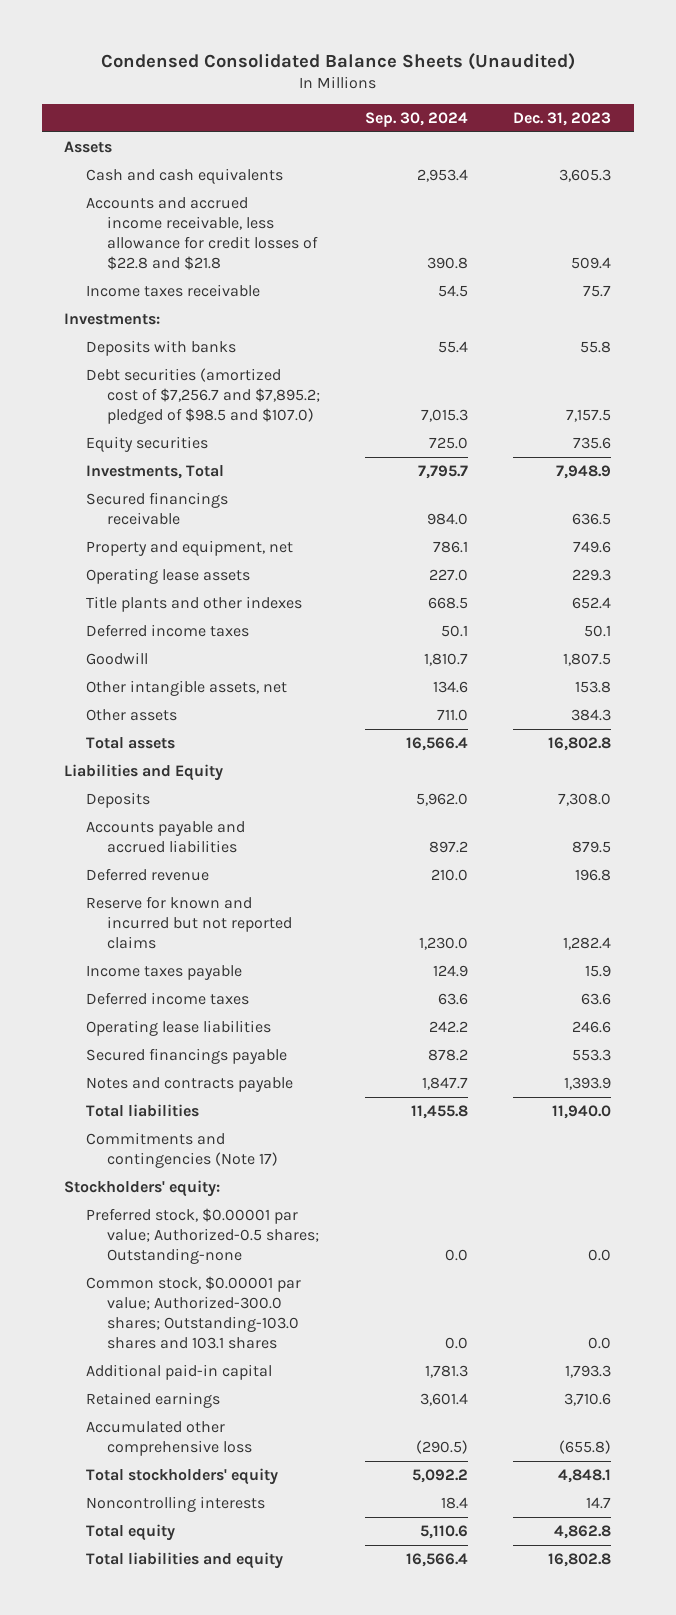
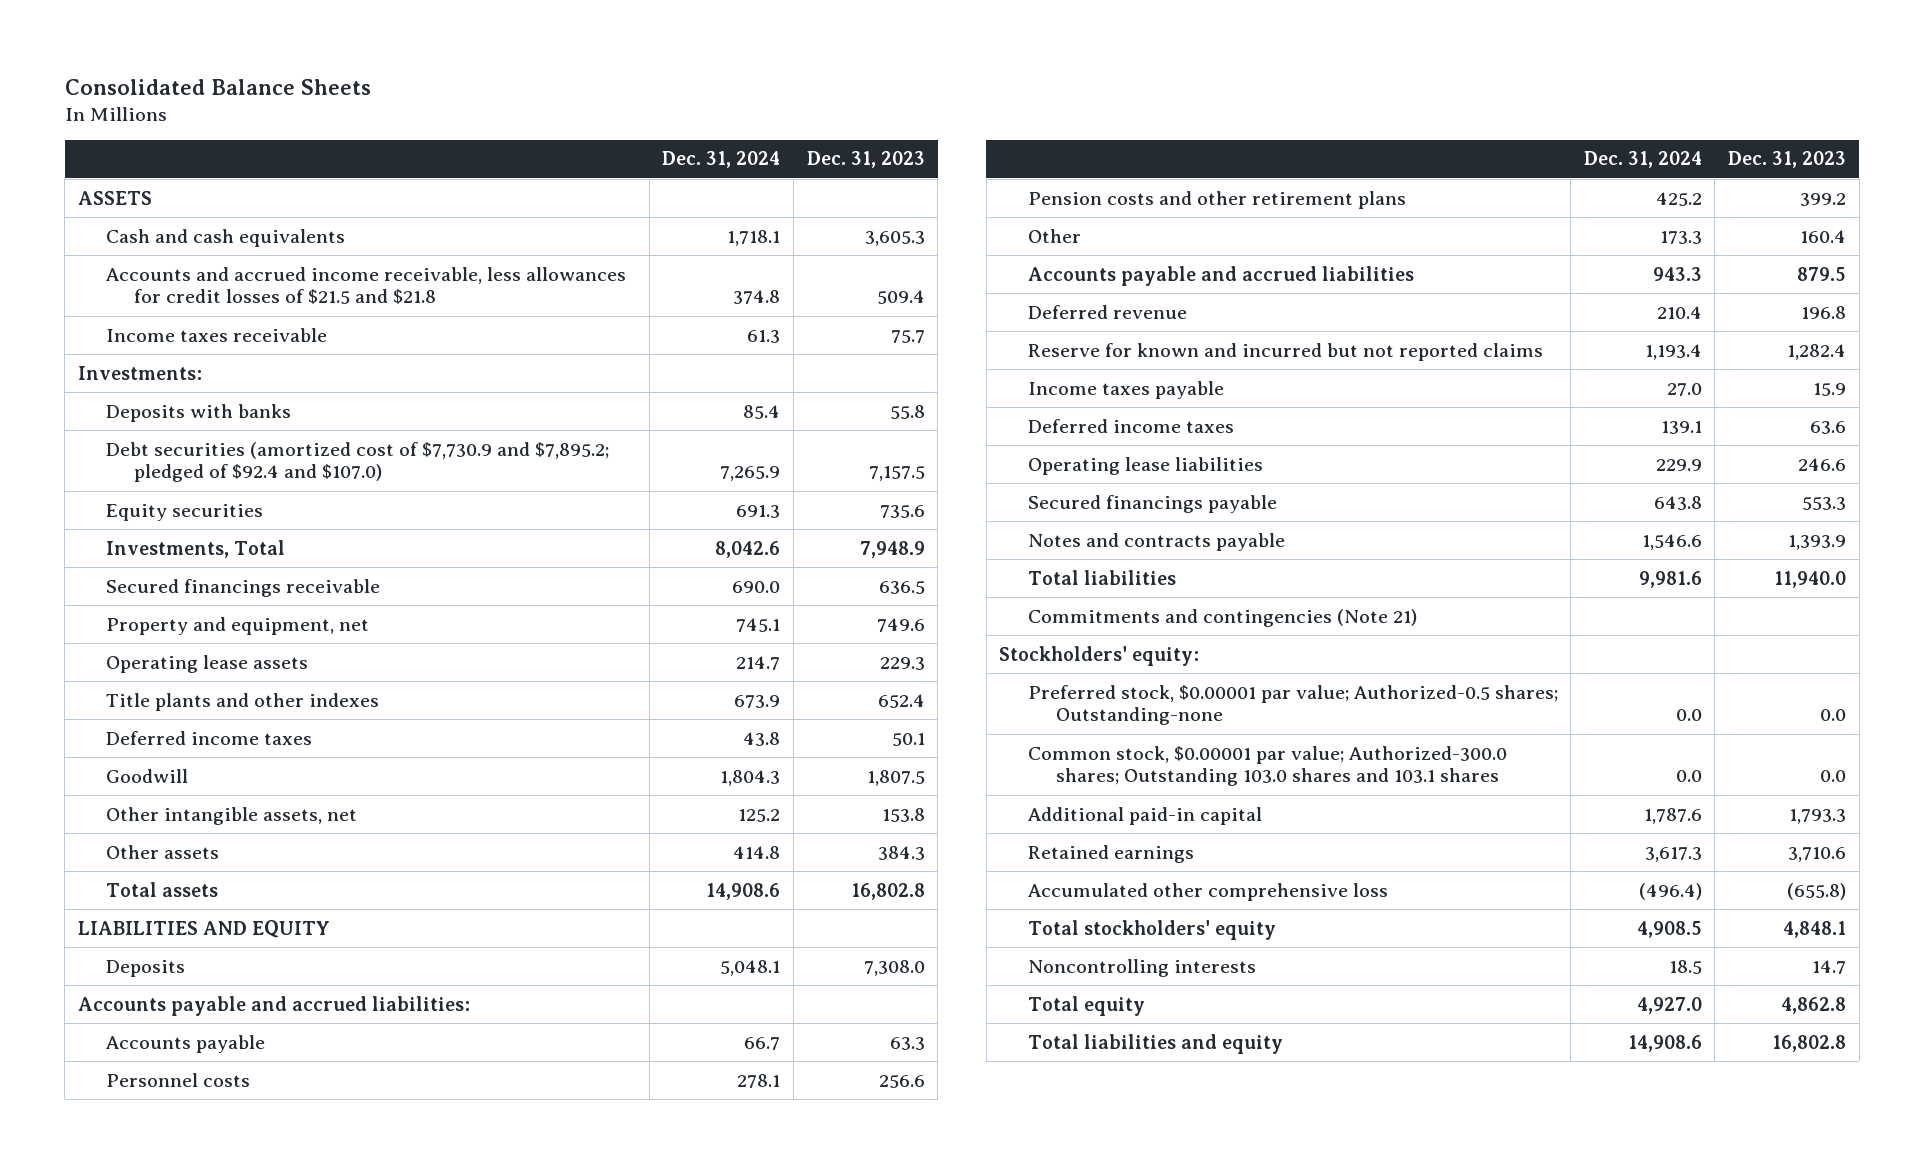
- Condensed Consolidated Balance Sheets (Unaudited)
+ Consolidated Balance Sheets
- | Sep. 30, 2024 | Dec. 31, 2023
+ | Dec. 31, 2024 | Dec. 31, 2023
- Assets
+ ASSETS
- Accounts and accrued income receivable, less allowance for credit losses of $22.8 and $21.8 | 390.8 | 509.4
+ Accounts and accrued income receivable, less allowances for credit losses of $21.5 and $21.8 | 374.8 | 509.4
- Debt securities (amortized cost of $7,256.7 and $7,895.2; pledged of $98.5 and $107.0) | 7,015.3 | 7,157.5
+ Debt securities (amortized cost of $7,730.9 and $7,895.2; pledged of $92.4 and $107.0) | 7,265.9 | 7,157.5
- Liabilities and Equity
+ LIABILITIES AND EQUITY
+ Accounts payable and accrued liabilities:
+ Accounts payable | 66.7 | 63.3
+ Personnel costs | 278.1 | 256.6
+ Pension costs and other retirement plans | 425.2 | 399.2
+ Other | 173.3 | 160.4
- Commitments and contingencies (Note 17)
+ Commitments and contingencies (Note 21)
- Common stock, $0.00001 par value; Authorized-300.0 shares; Outstanding-103.0 shares and 103.1 shares | 0.0 | 0.0
+ Common stock, $0.00001 par value; Authorized-300.0 shares; Outstanding 103.0 shares and 103.1 shares | 0.0 | 0.0

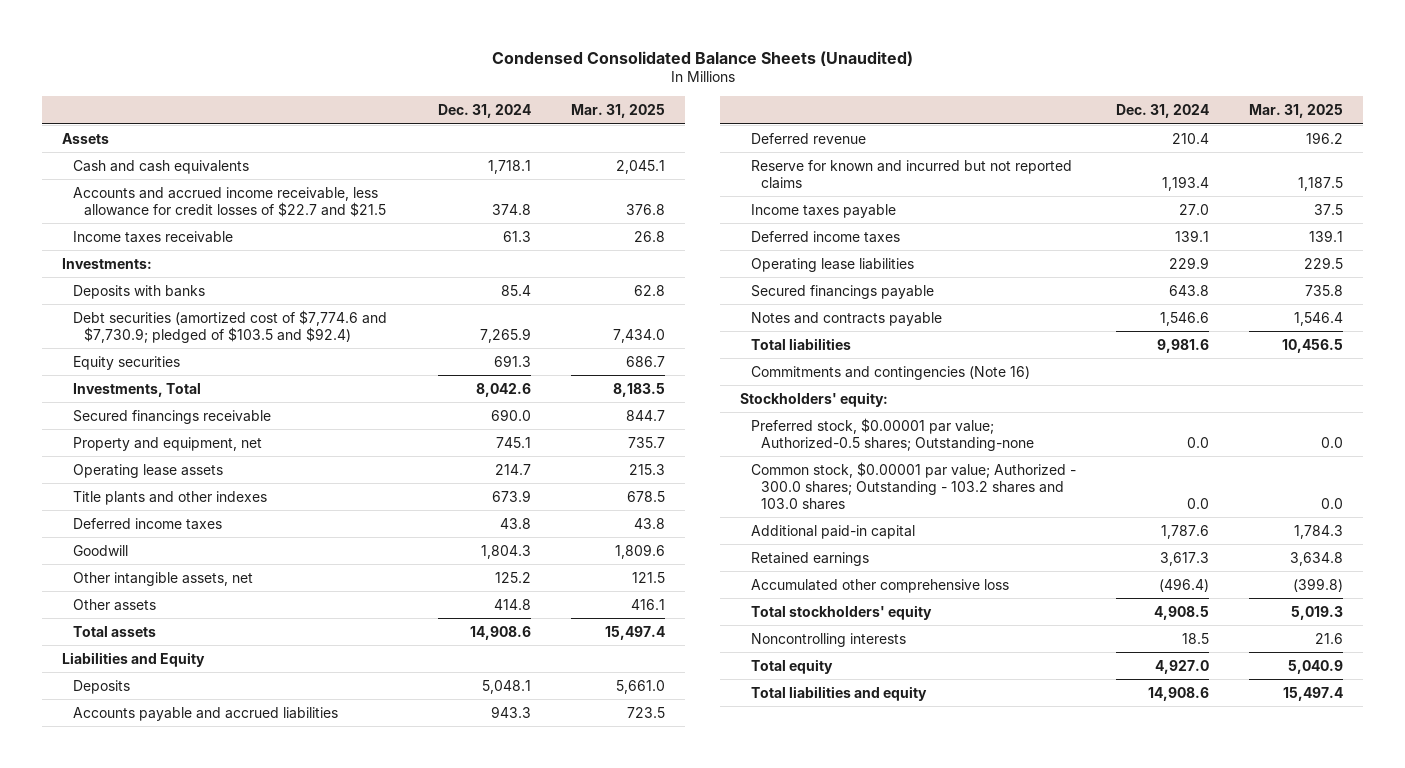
- Consolidated Balance Sheets
+ Condensed Consolidated Balance Sheets (Unaudited)
- | Dec. 31, 2024 | Dec. 31, 2023
+ | Dec. 31, 2024 | Mar. 31, 2025
- ASSETS
+ Assets
- Accounts and accrued income receivable, less allowances for credit losses of $21.5 and $21.8 | 374.8 | 509.4
+ Accounts and accrued income receivable, less allowance for credit losses of $22.7 and $21.5 | 374.8 | 376.8
- Debt securities (amortized cost of $7,730.9 and $7,895.2; pledged of $92.4 and $107.0) | 7,265.9 | 7,157.5
+ Debt securities (amortized cost of $7,774.6 and $7,730.9; pledged of $103.5 and $92.4) | 7,265.9 | 7,434.0
- LIABILITIES AND EQUITY
+ Liabilities and Equity
- Accounts payable and accrued liabilities:
- Accounts payable | 66.7 | 63.3
- Personnel costs | 278.1 | 256.6
- Pension costs and other retirement plans | 425.2 | 399.2
- Other | 173.3 | 160.4
- Commitments and contingencies (Note 21)
+ Commitments and contingencies (Note 16)
- Common stock, $0.00001 par value; Authorized-300.0 shares; Outstanding 103.0 shares and 103.1 shares | 0.0 | 0.0
+ Common stock, $0.00001 par value; Authorized - 300.0 shares; Outstanding - 103.2 shares and 103.0 shares | 0.0 | 0.0

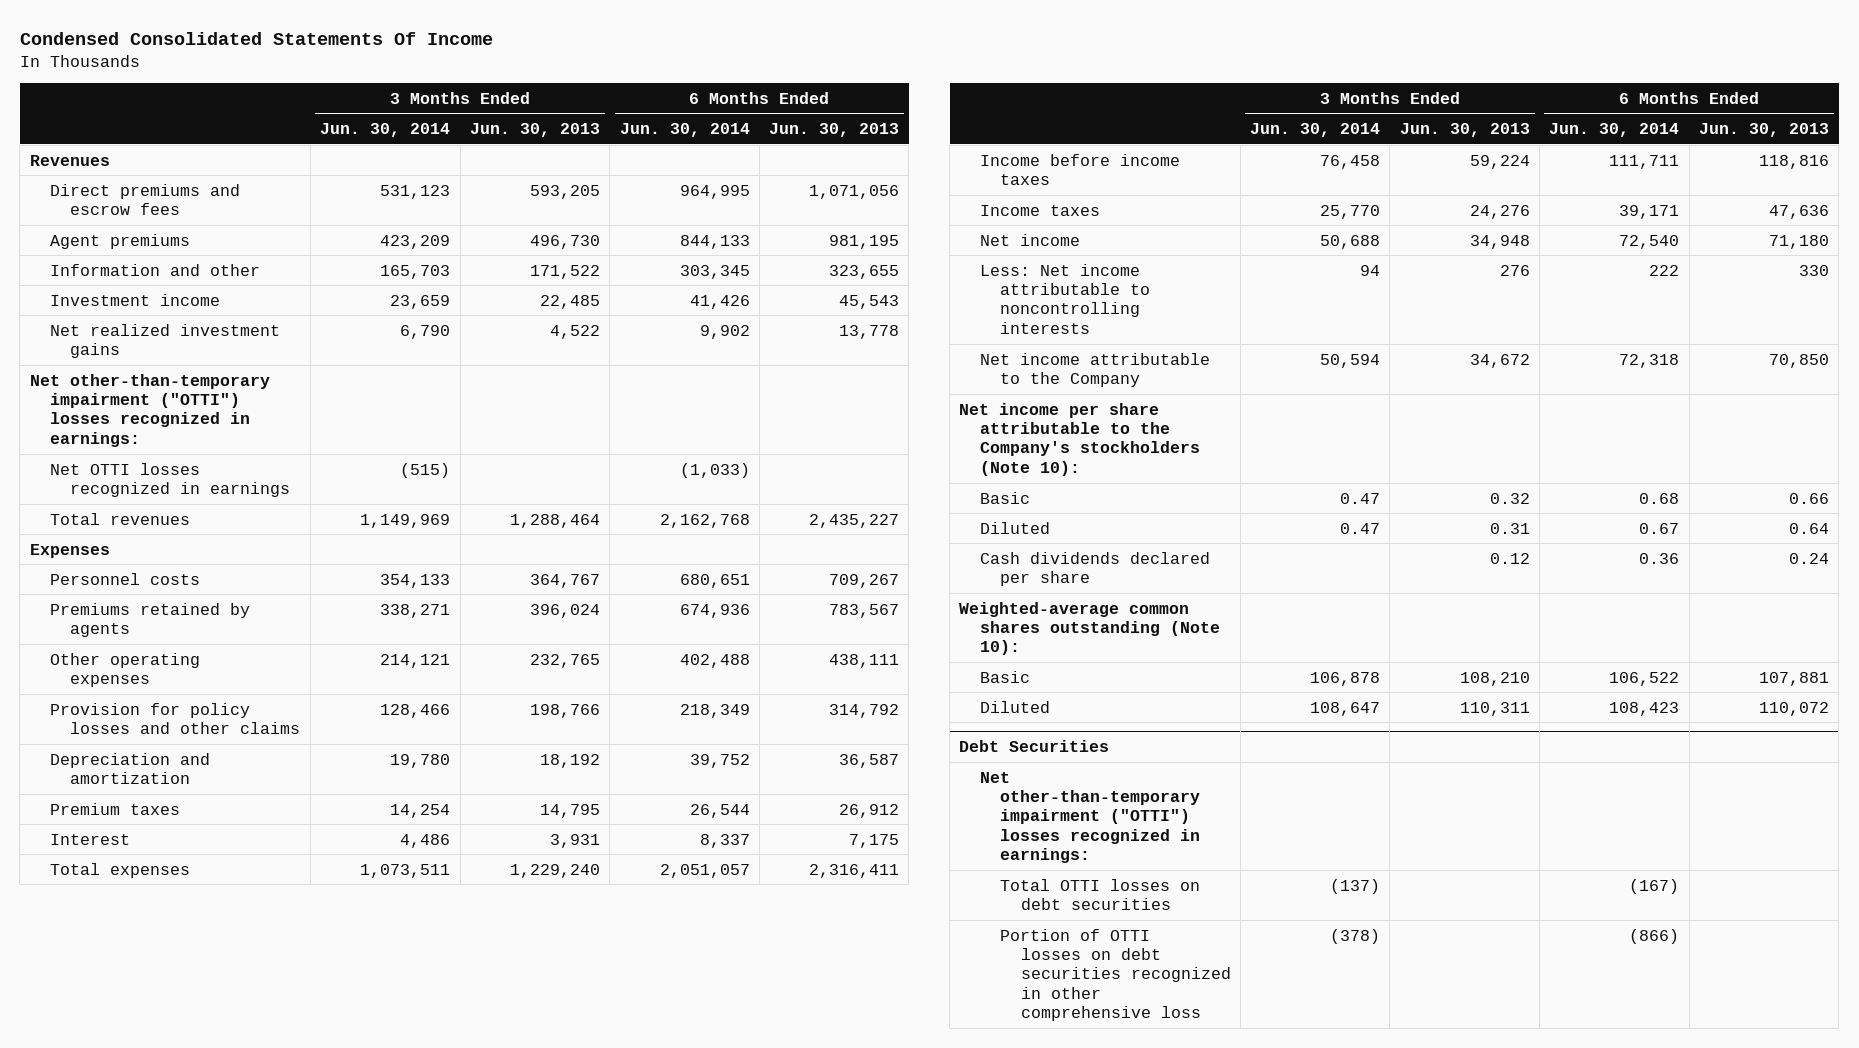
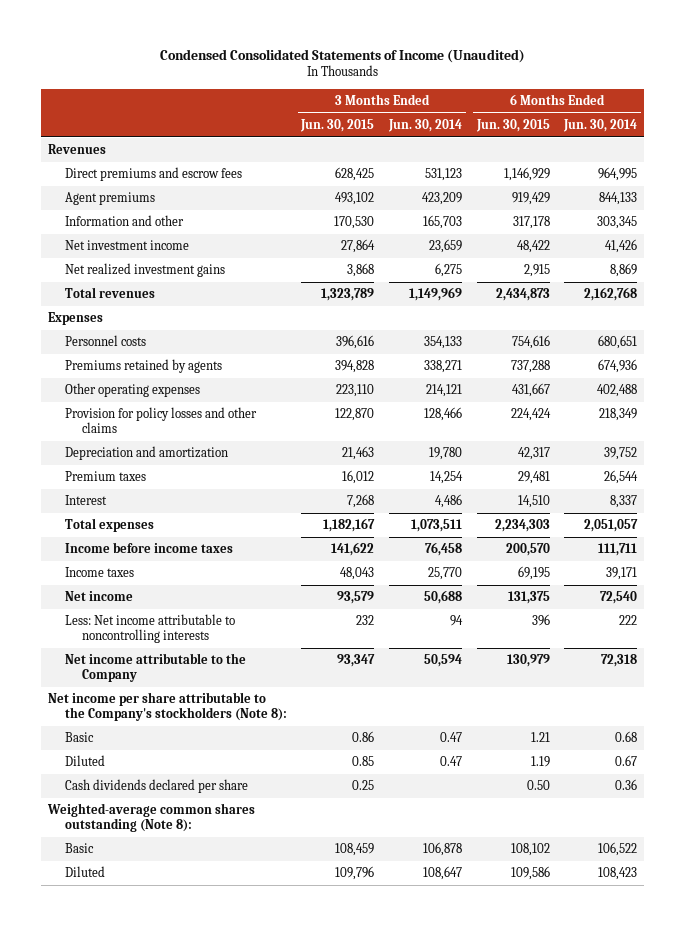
- Condensed Consolidated Statements Of Income
+ Condensed Consolidated Statements of Income (Unaudited)
- | 3 Months Ended Jun. 30, 2014 | 3 Months Ended Jun. 30, 2013 | 6 Months Ended Jun. 30, 2014 | 6 Months Ended Jun. 30, 2013
+ | 3 Months Ended Jun. 30, 2015 | 3 Months Ended Jun. 30, 2014 | 6 Months Ended Jun. 30, 2015 | 6 Months Ended Jun. 30, 2014
- Investment income | 23,659 | 22,485 | 41,426 | 45,543
- Net realized investment gains | 6,790 | 4,522 | 9,902 | 13,778
- Net other-than-temporary impairment ("OTTI") losses recognized in earnings:
- Net OTTI losses recognized in earnings | (515) | | (1,033) |
+ Net investment income | 27,864 | 23,659 | 48,422 | 41,426
+ Net realized investment gains | 3,868 | 6,275 | 2,915 | 8,869
- Net income per share attributable to the Company's stockholders (Note 10):
+ Net income per share attributable to the Company's stockholders (Note 8):
- Weighted-average common shares outstanding (Note 10):
+ Weighted-average common shares outstanding (Note 8):
- Debt Securities
- Net other-than-temporary impairment ("OTTI") losses recognized in earnings:
- Total OTTI losses on debt securities | (137) | | (167) |
- Portion of OTTI losses on debt securities recognized in other comprehensive loss | (378) | | (866) |

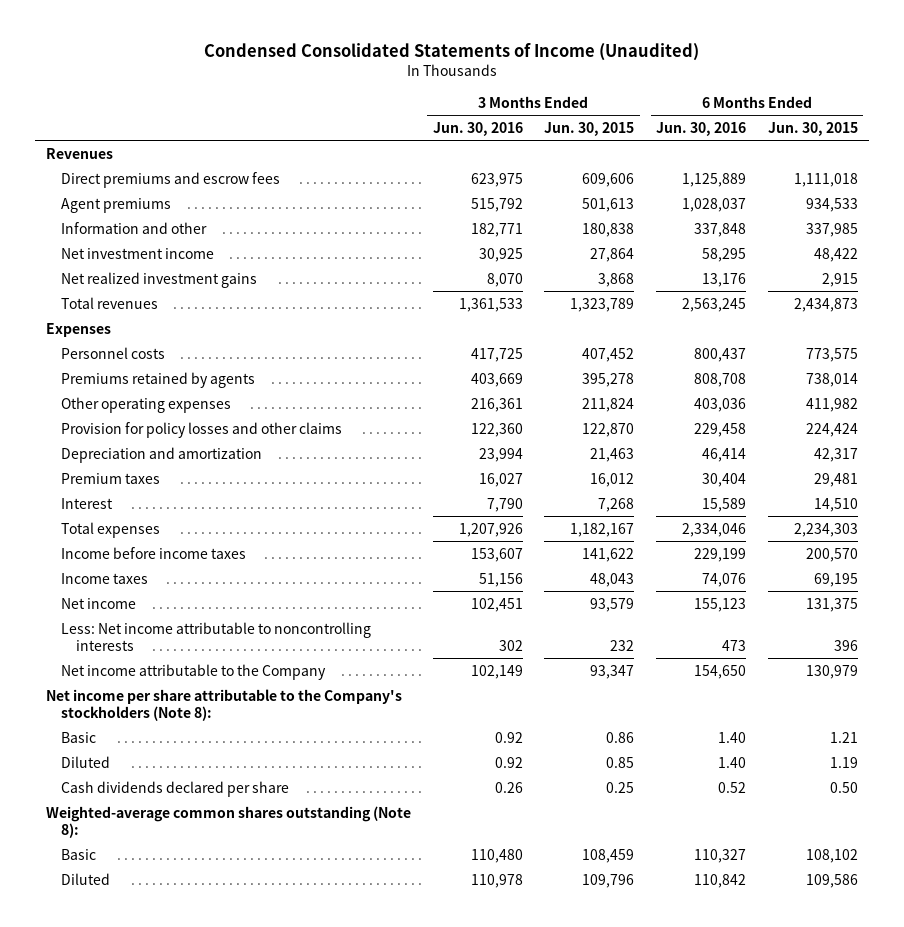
- | 3 Months Ended Jun. 30, 2015 | 3 Months Ended Jun. 30, 2014 | 6 Months Ended Jun. 30, 2015 | 6 Months Ended Jun. 30, 2014
+ | 3 Months Ended Jun. 30, 2016 | 3 Months Ended Jun. 30, 2015 | 6 Months Ended Jun. 30, 2016 | 6 Months Ended Jun. 30, 2015
- Direct premiums and escrow fees | 628,425 | 531,123 | 1,146,929 | 964,995
- Agent premiums | 493,102 | 423,209 | 919,429 | 844,133
- Information and other | 170,530 | 165,703 | 317,178 | 303,345
+ Direct premiums and escrow fees | 623,975 | 609,606 | 1,125,889 | 1,111,018
+ Agent premiums | 515,792 | 501,613 | 1,028,037 | 934,533
+ Information and other | 182,771 | 180,838 | 337,848 | 337,985
- Personnel costs | 396,616 | 354,133 | 754,616 | 680,651
- Premiums retained by agents | 394,828 | 338,271 | 737,288 | 674,936
- Other operating expenses | 223,110 | 214,121 | 431,667 | 402,488
+ Personnel costs | 417,725 | 407,452 | 800,437 | 773,575
+ Premiums retained by agents | 403,669 | 395,278 | 808,708 | 738,014
+ Other operating expenses | 216,361 | 211,824 | 403,036 | 411,982

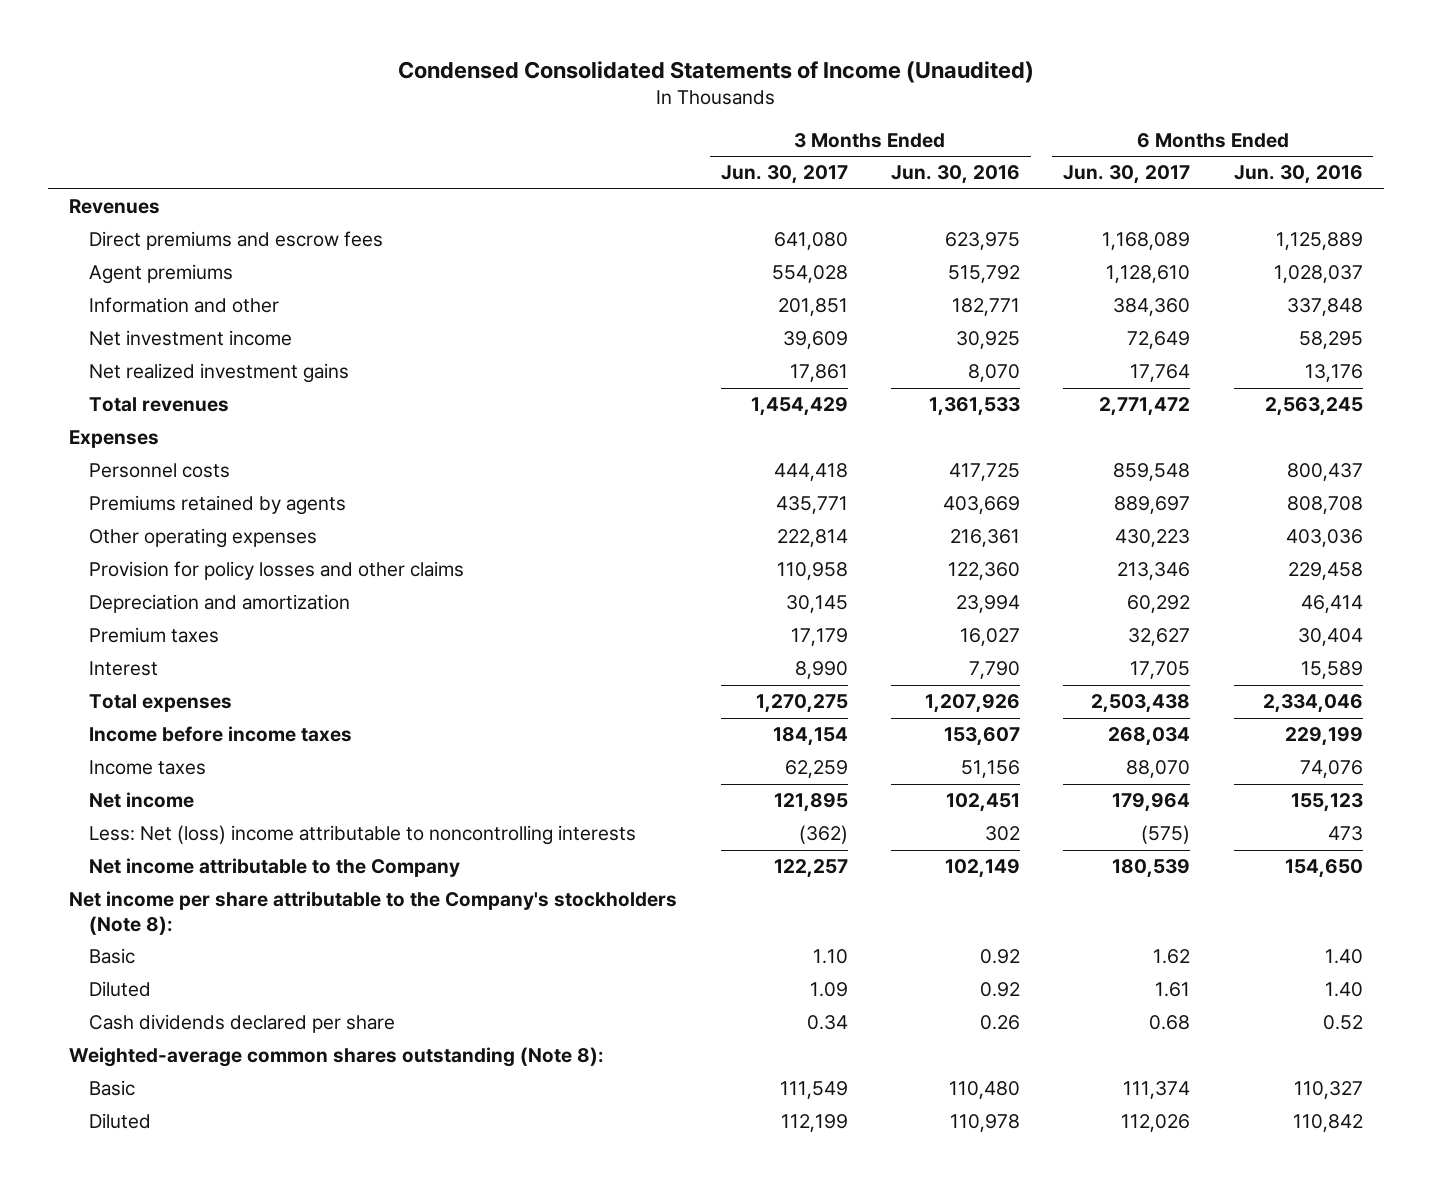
- | 3 Months Ended Jun. 30, 2016 | 3 Months Ended Jun. 30, 2015 | 6 Months Ended Jun. 30, 2016 | 6 Months Ended Jun. 30, 2015
+ | 3 Months Ended Jun. 30, 2017 | 3 Months Ended Jun. 30, 2016 | 6 Months Ended Jun. 30, 2017 | 6 Months Ended Jun. 30, 2016
- Less: Net income attributable to noncontrolling interests | 302 | 232 | 473 | 396
+ Less: Net (loss) income attributable to noncontrolling interests | (362) | 302 | (575) | 473

